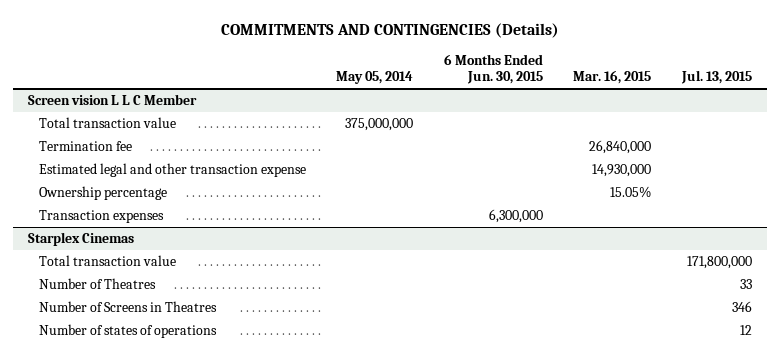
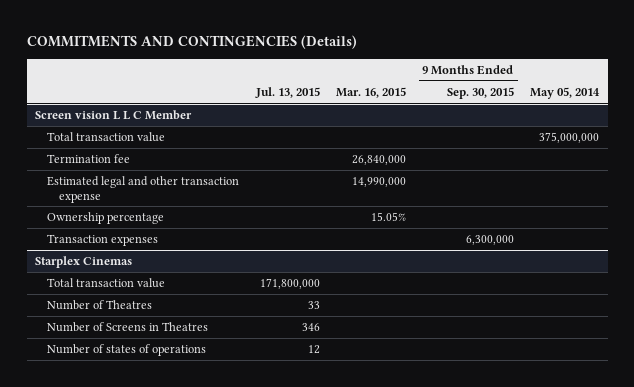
- | May 05, 2014 | 6 Months Ended Jun. 30, 2015 | Mar. 16, 2015 | Jul. 13, 2015
+ | Jul. 13, 2015 | Mar. 16, 2015 | 9 Months Ended Sep. 30, 2015 | May 05, 2014
@ Screen vision L L C Member
- Estimated legal and other transaction expense | | | 14,930,000 |
+ Estimated legal and other transaction expense | | 14,990,000 | |

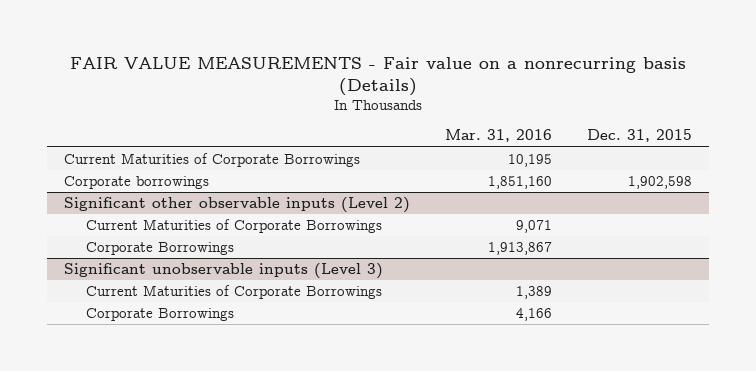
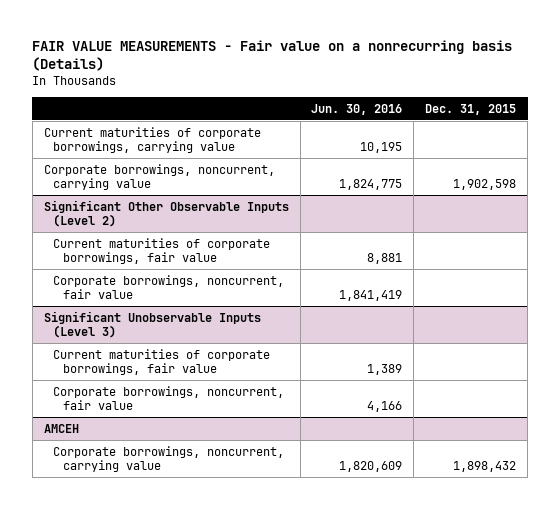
- | Mar. 31, 2016 | Dec. 31, 2015
+ | Jun. 30, 2016 | Dec. 31, 2015
- Current Maturities of Corporate Borrowings | 10,195 |
- Corporate borrowings | 1,851,160 | 1,902,598
- Significant other observable inputs (Level 2)
- Current Maturities of Corporate Borrowings | 9,071 |
- Corporate Borrowings | 1,913,867 |
- Significant unobservable inputs (Level 3)
- Current Maturities of Corporate Borrowings | 1,389 |
- Corporate Borrowings | 4,166 |
+ Current maturities of corporate borrowings, carrying value | 10,195 |
+ Corporate borrowings, noncurrent, carrying value | 1,824,775 | 1,902,598
+ Significant Other Observable Inputs (Level 2)
+ Current maturities of corporate borrowings, fair value | 8,881 |
+ Corporate borrowings, noncurrent, fair value | 1,841,419 |
+ Significant Unobservable Inputs (Level 3)
+ Current maturities of corporate borrowings, fair value | 1,389 |
+ Corporate borrowings, noncurrent, fair value | 4,166 |
+ AMCEH
+ Corporate borrowings, noncurrent, carrying value | 1,820,609 | 1,898,432

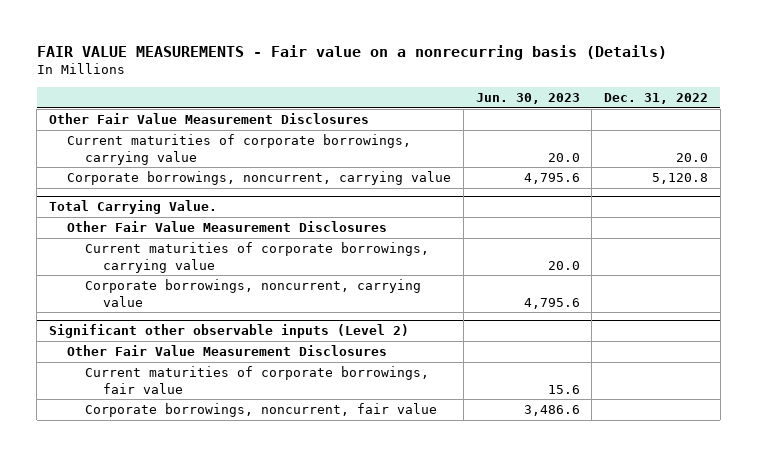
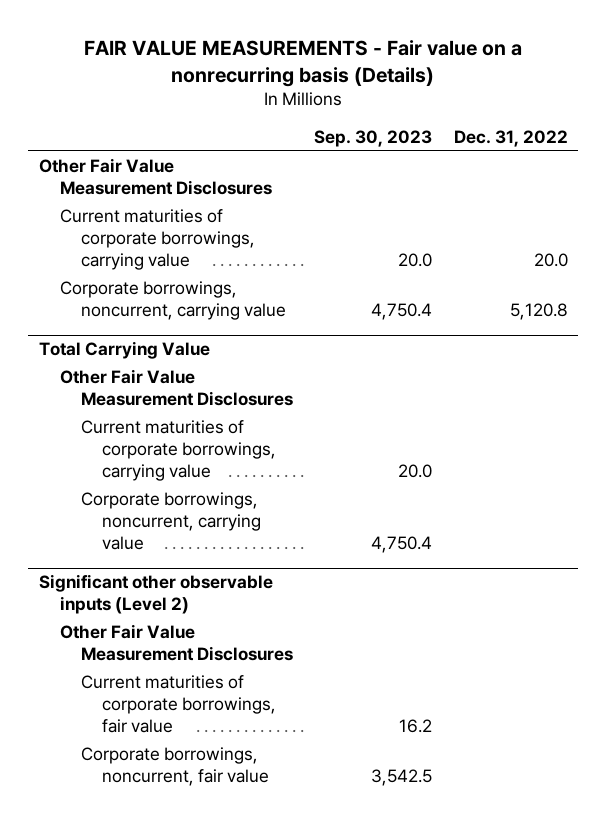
- | Jun. 30, 2023 | Dec. 31, 2022
+ | Sep. 30, 2023 | Dec. 31, 2022
- Total Carrying Value.
+ Total Carrying Value

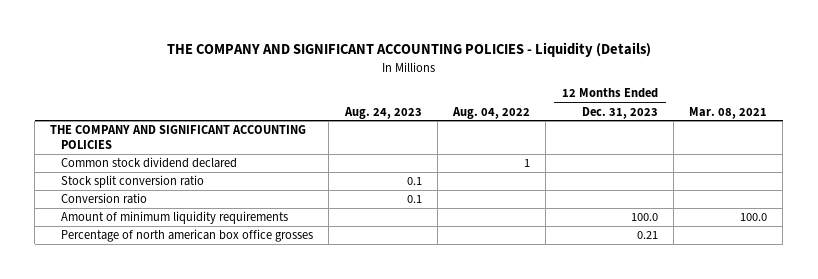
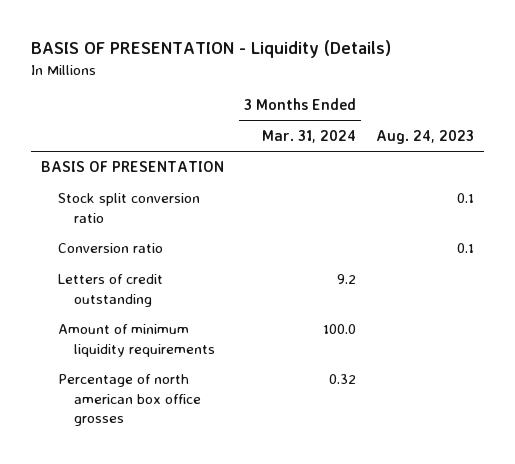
- THE COMPANY AND SIGNIFICANT ACCOUNTING POLICIES - Liquidity (Details)
+ BASIS OF PRESENTATION - Liquidity (Details)
- | Aug. 24, 2023 | Aug. 04, 2022 | 12 Months Ended Dec. 31, 2023 | Mar. 08, 2021
+ | 3 Months Ended Mar. 31, 2024 | Aug. 24, 2023
- THE COMPANY AND SIGNIFICANT ACCOUNTING POLICIES
- Common stock dividend declared | | 1 | |
+ BASIS OF PRESENTATION
+ Letters of credit outstanding | 9.2 |

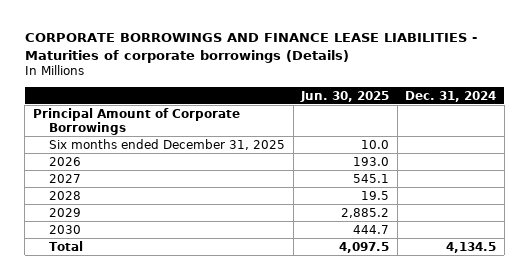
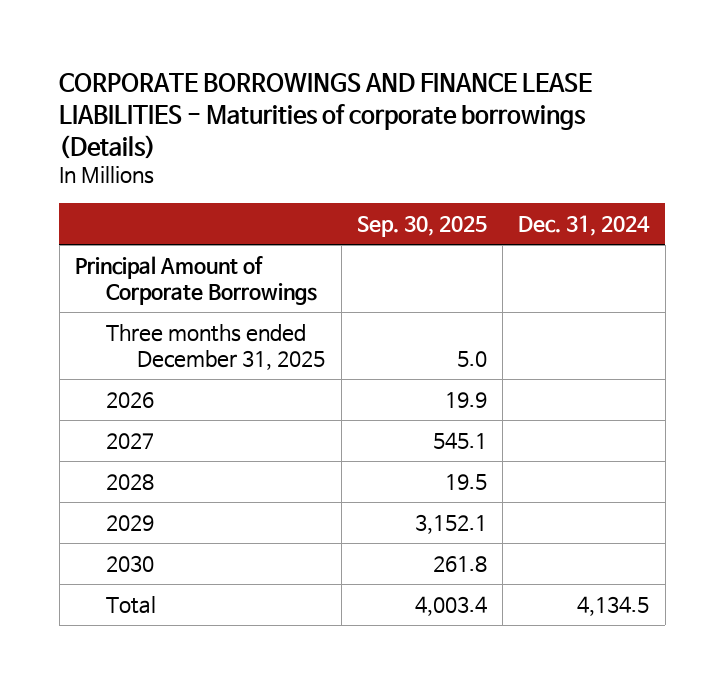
- | Jun. 30, 2025 | Dec. 31, 2024
+ | Sep. 30, 2025 | Dec. 31, 2024
- Six months ended December 31, 2025 | 10.0 |
+ Three months ended December 31, 2025 | 5.0 |

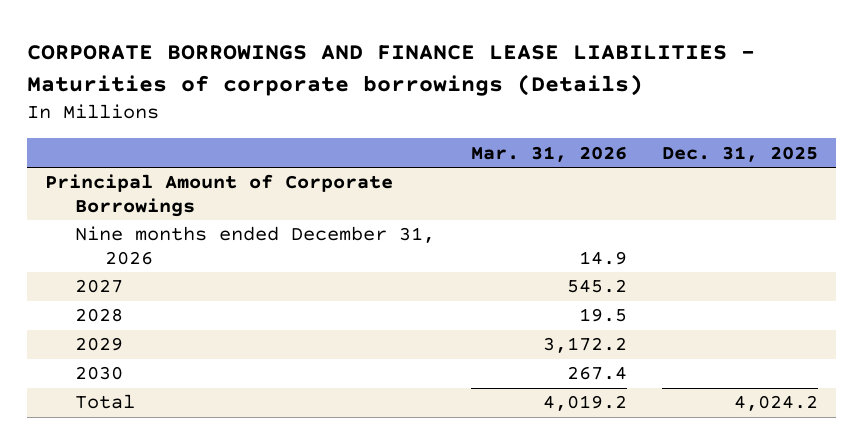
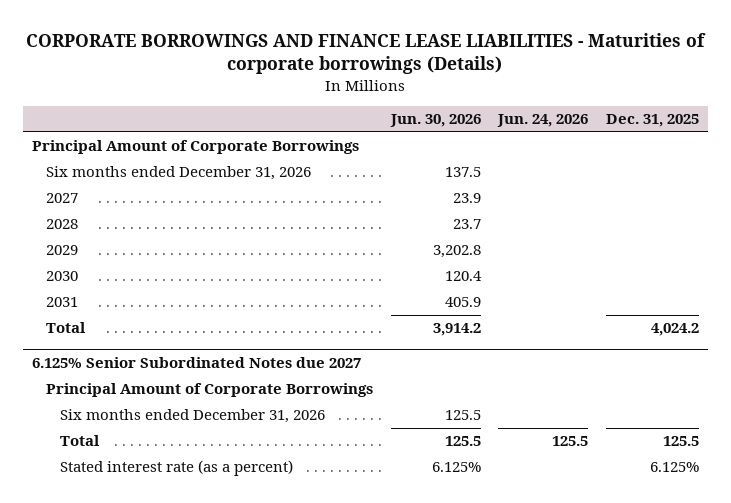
- | Mar. 31, 2026 | Dec. 31, 2025
+ | Jun. 30, 2026 | Jun. 24, 2026 | Dec. 31, 2025
- Nine months ended December 31, 2026 | 14.9 |
+ Six months ended December 31, 2026 | 137.5 | |
+ 2031 | 405.9 | |
+ 6.125% Senior Subordinated Notes due 2027
+ Principal Amount of Corporate Borrowings
+ Six months ended December 31, 2026 | 125.5 | |
+ Total | 125.5 | 125.5 | 125.5
+ Stated interest rate (as a percent) | 6.125% | | 6.125%

